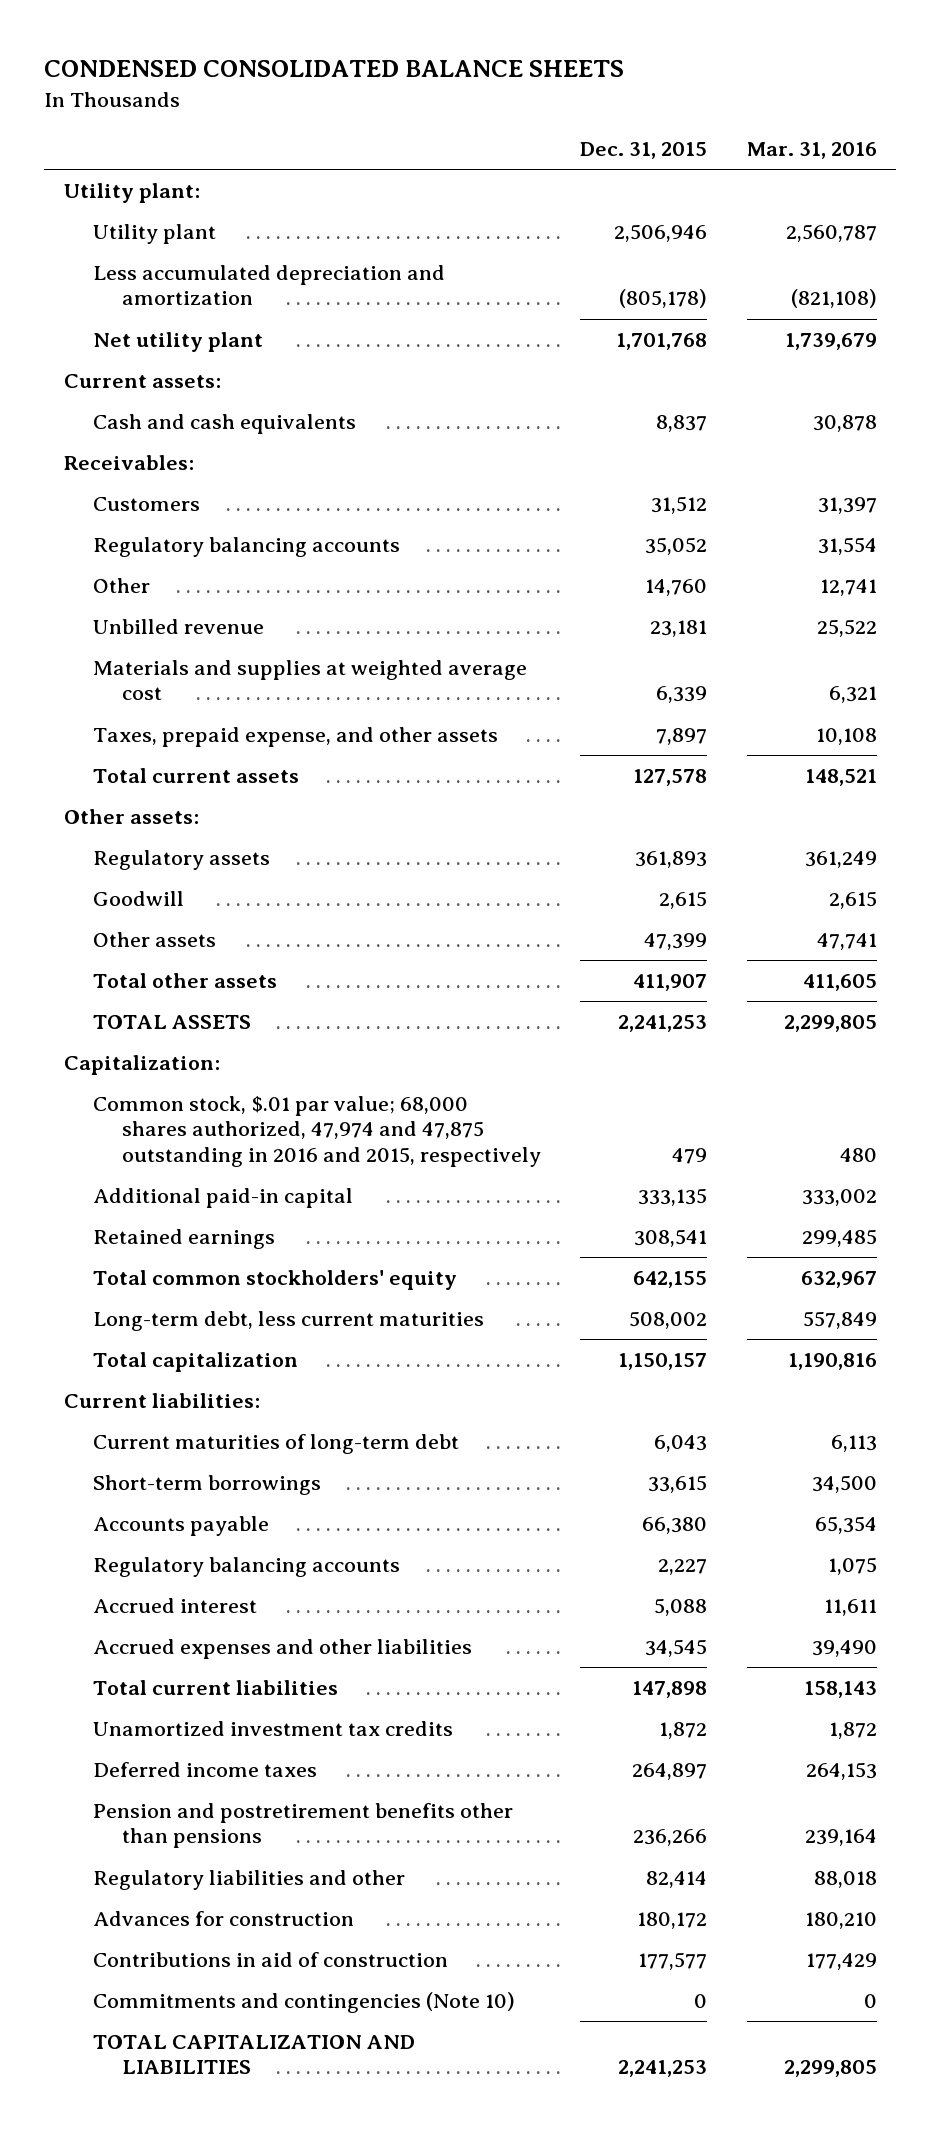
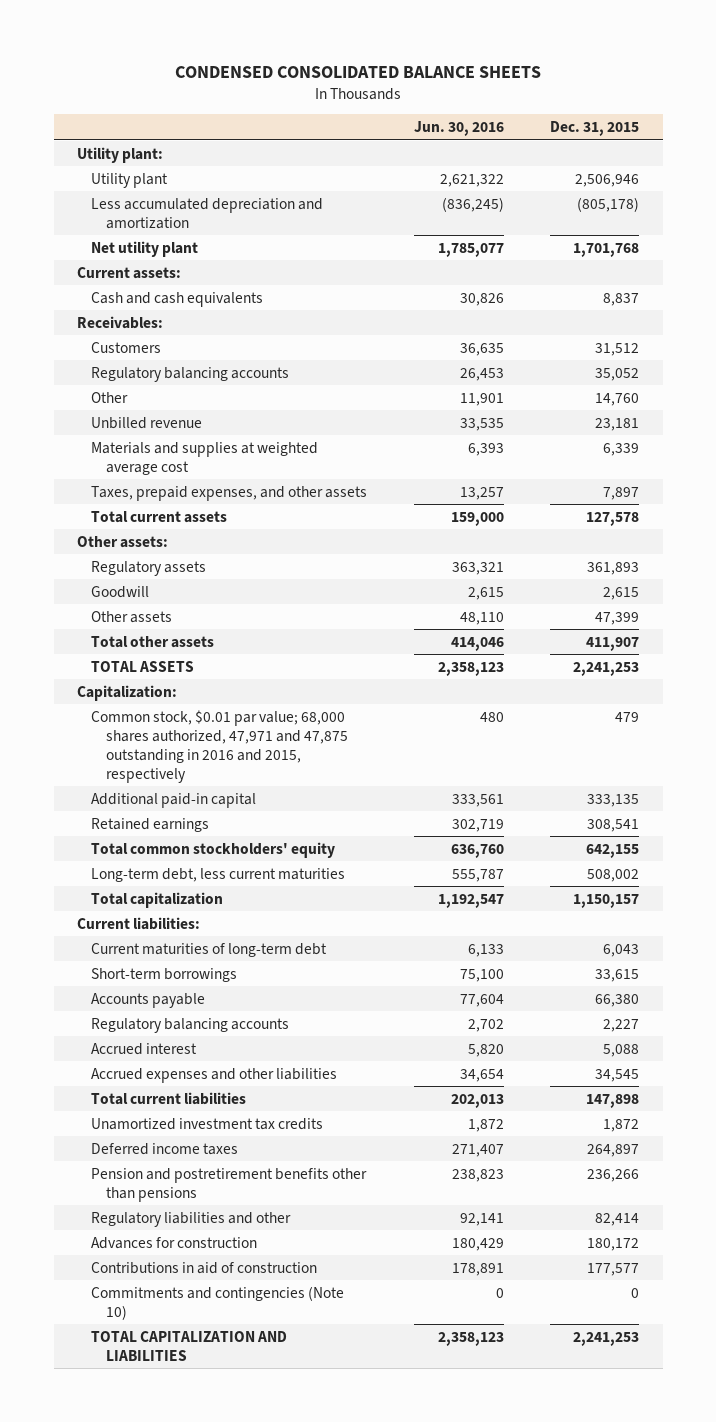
- | Dec. 31, 2015 | Mar. 31, 2016
+ | Jun. 30, 2016 | Dec. 31, 2015
- Taxes, prepaid expense, and other assets | 7,897 | 10,108
+ Taxes, prepaid expenses, and other assets | 13,257 | 7,897
- Common stock, $.01 par value; 68,000 shares authorized, 47,974 and 47,875 outstanding in 2016 and 2015, respectively | 479 | 480
+ Common stock, $0.01 par value; 68,000 shares authorized, 47,971 and 47,875 outstanding in 2016 and 2015, respectively | 480 | 479

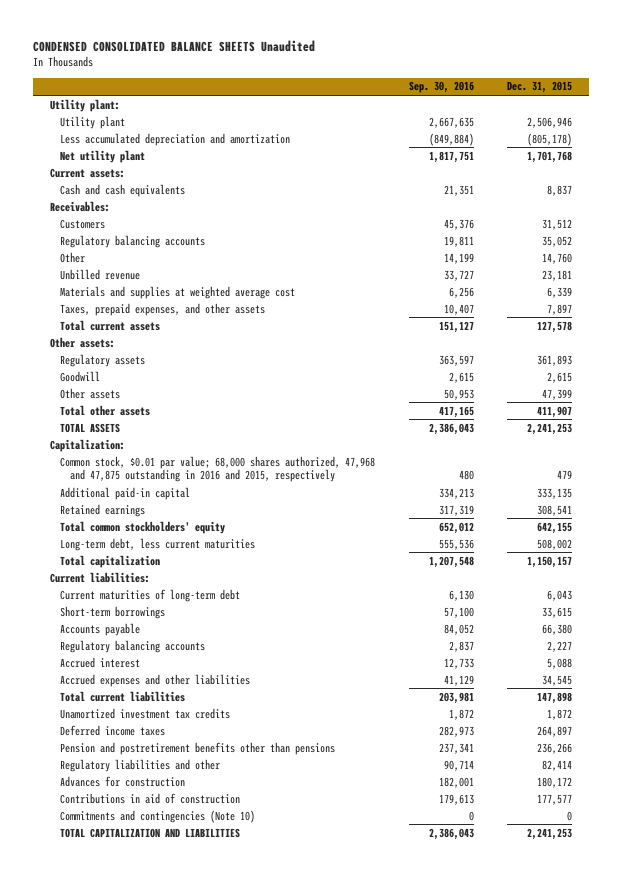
- CONDENSED CONSOLIDATED BALANCE SHEETS
+ CONDENSED CONSOLIDATED BALANCE SHEETS Unaudited
- | Jun. 30, 2016 | Dec. 31, 2015
+ | Sep. 30, 2016 | Dec. 31, 2015
- Common stock, $0.01 par value; 68,000 shares authorized, 47,971 and 47,875 outstanding in 2016 and 2015, respectively | 480 | 479
+ Common stock, $0.01 par value; 68,000 shares authorized, 47,968 and 47,875 outstanding in 2016 and 2015, respectively | 480 | 479

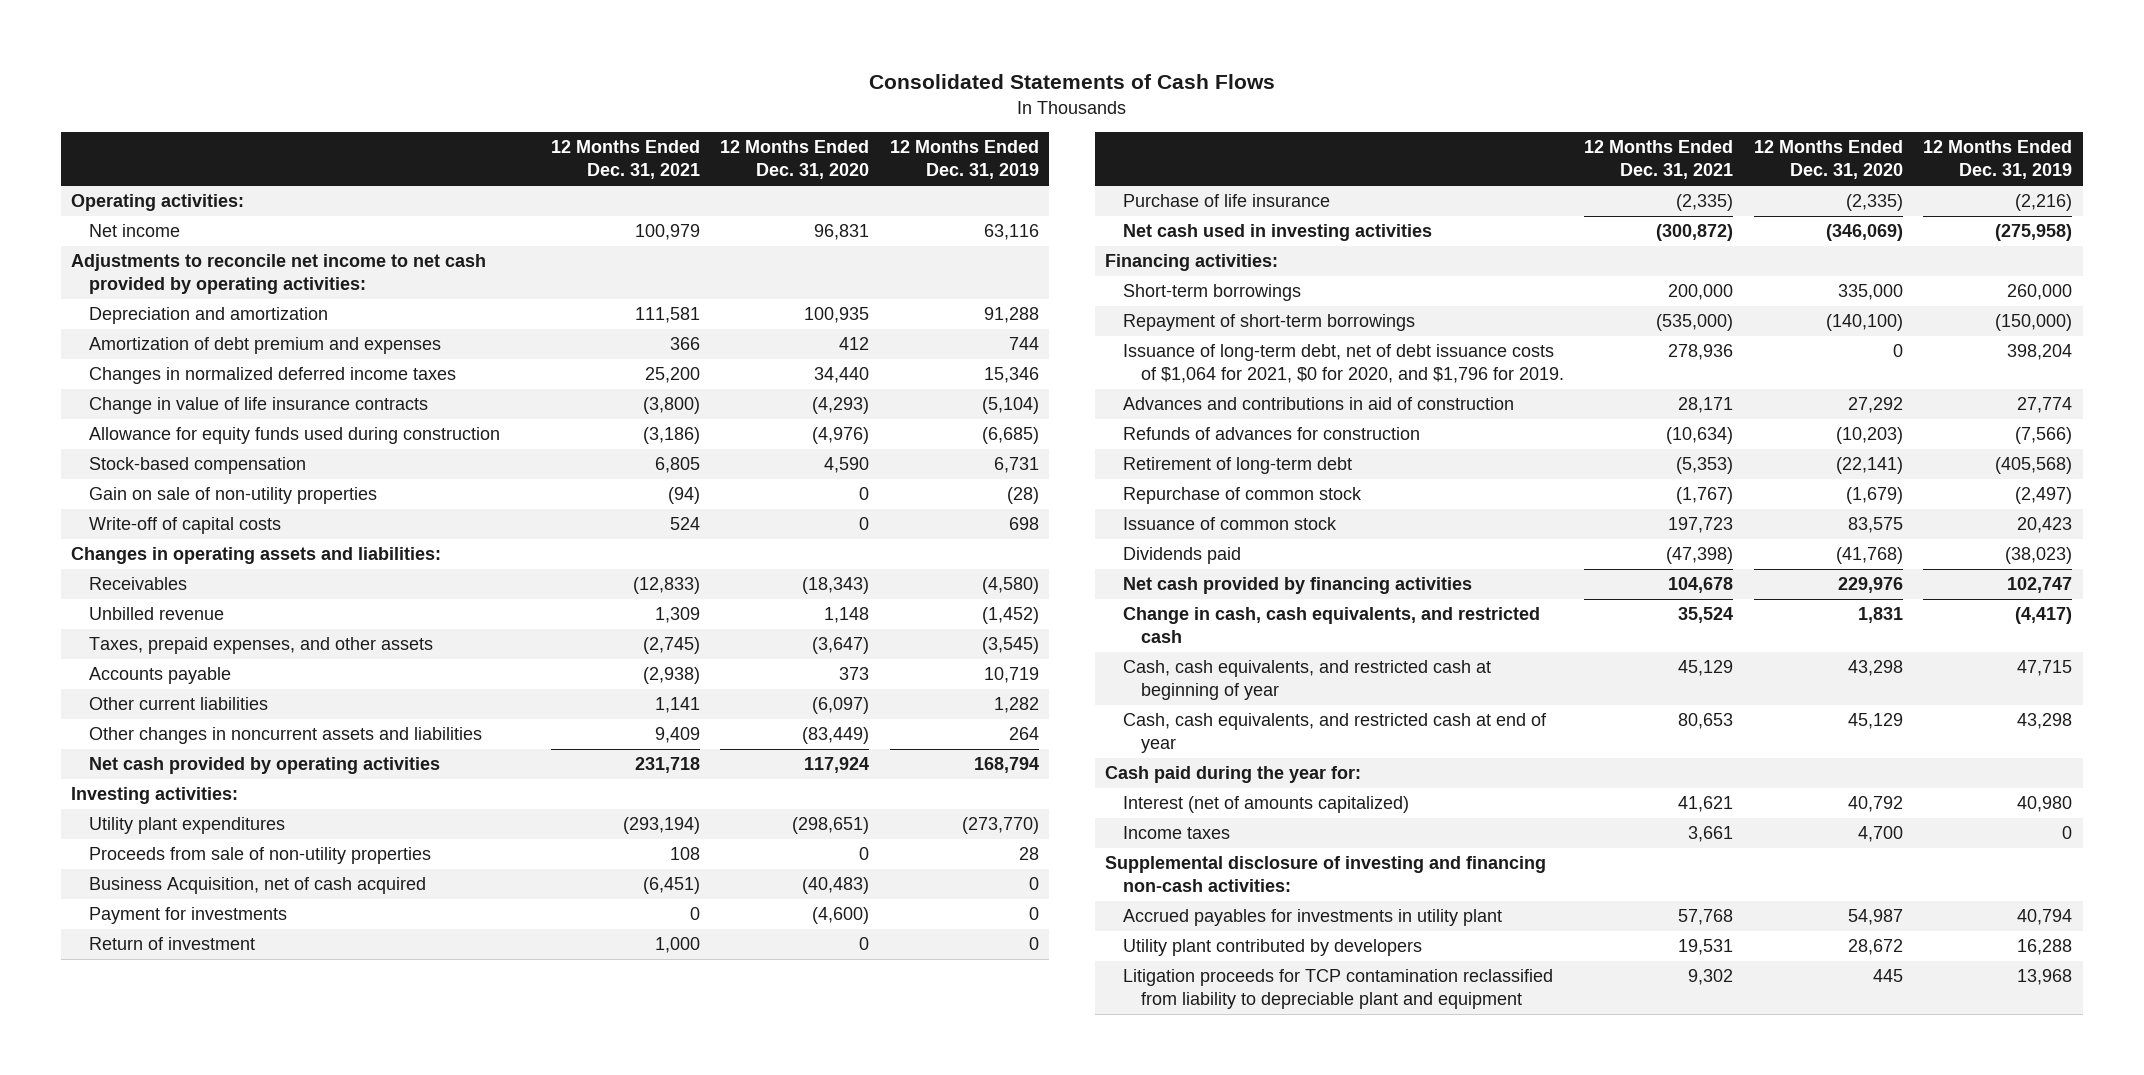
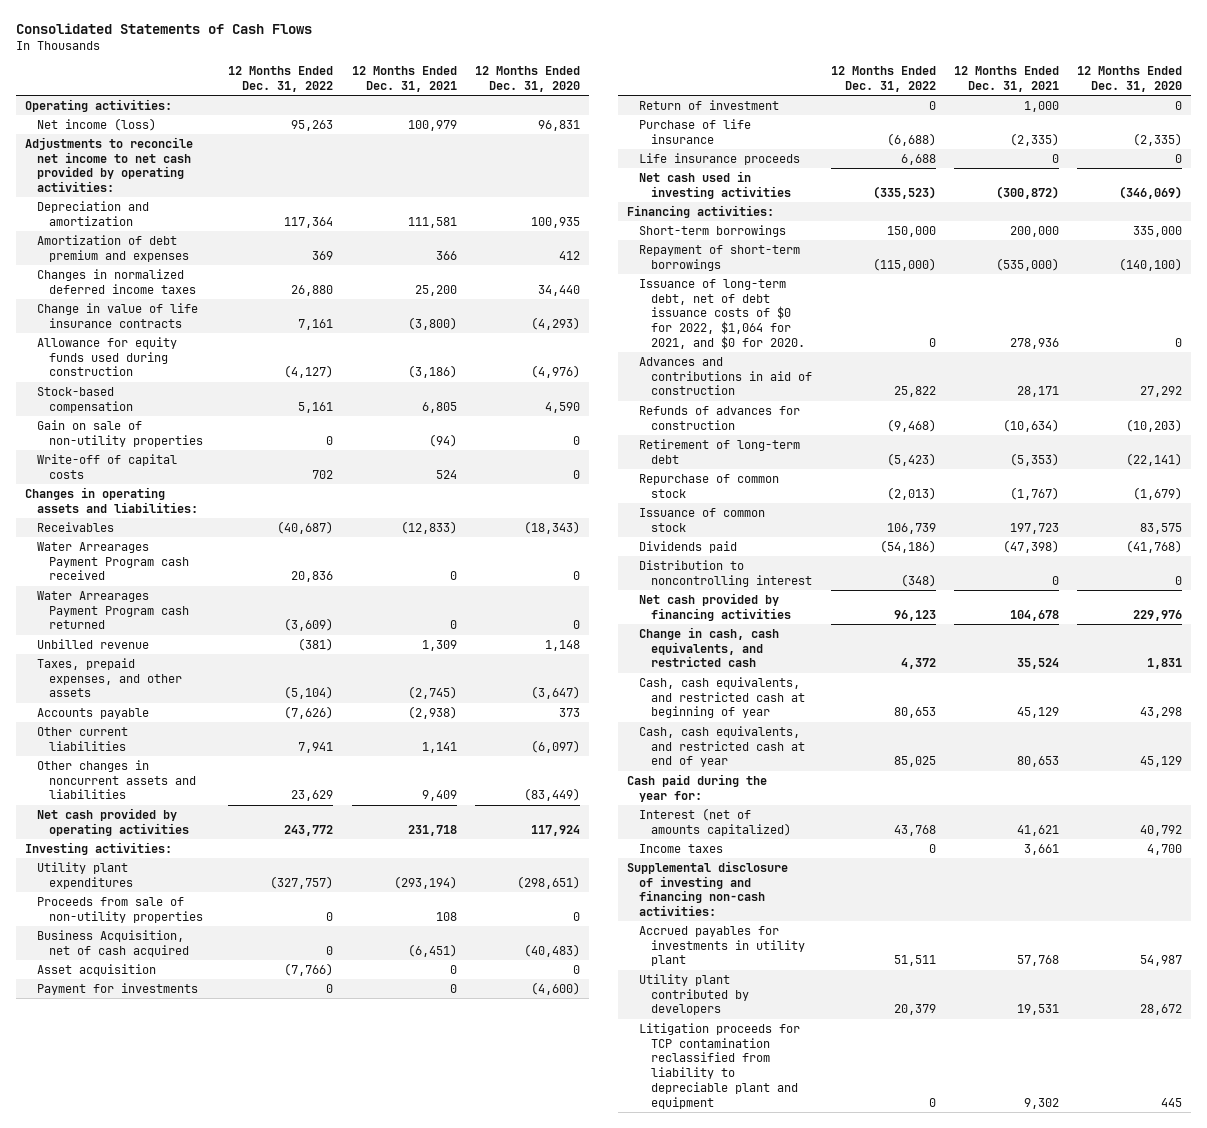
- | 12 Months Ended Dec. 31, 2021 | 12 Months Ended Dec. 31, 2020 | 12 Months Ended Dec. 31, 2019
+ | 12 Months Ended Dec. 31, 2022 | 12 Months Ended Dec. 31, 2021 | 12 Months Ended Dec. 31, 2020
- Net income | 100,979 | 96,831 | 63,116
+ Net income (loss) | 95,263 | 100,979 | 96,831
+ Water Arrearages Payment Program cash received | 20,836 | 0 | 0
+ Water Arrearages Payment Program cash returned | (3,609) | 0 | 0
+ Asset acquisition | (7,766) | 0 | 0
+ Life insurance proceeds | 6,688 | 0 | 0
- Issuance of long-term debt, net of debt issuance costs of $1,064 for 2021, $0 for 2020, and $1,796 for 2019. | 278,936 | 0 | 398,204
+ Issuance of long-term debt, net of debt issuance costs of $0 for 2022, $1,064 for 2021, and $0 for 2020. | 0 | 278,936 | 0
+ Distribution to noncontrolling interest | (348) | 0 | 0

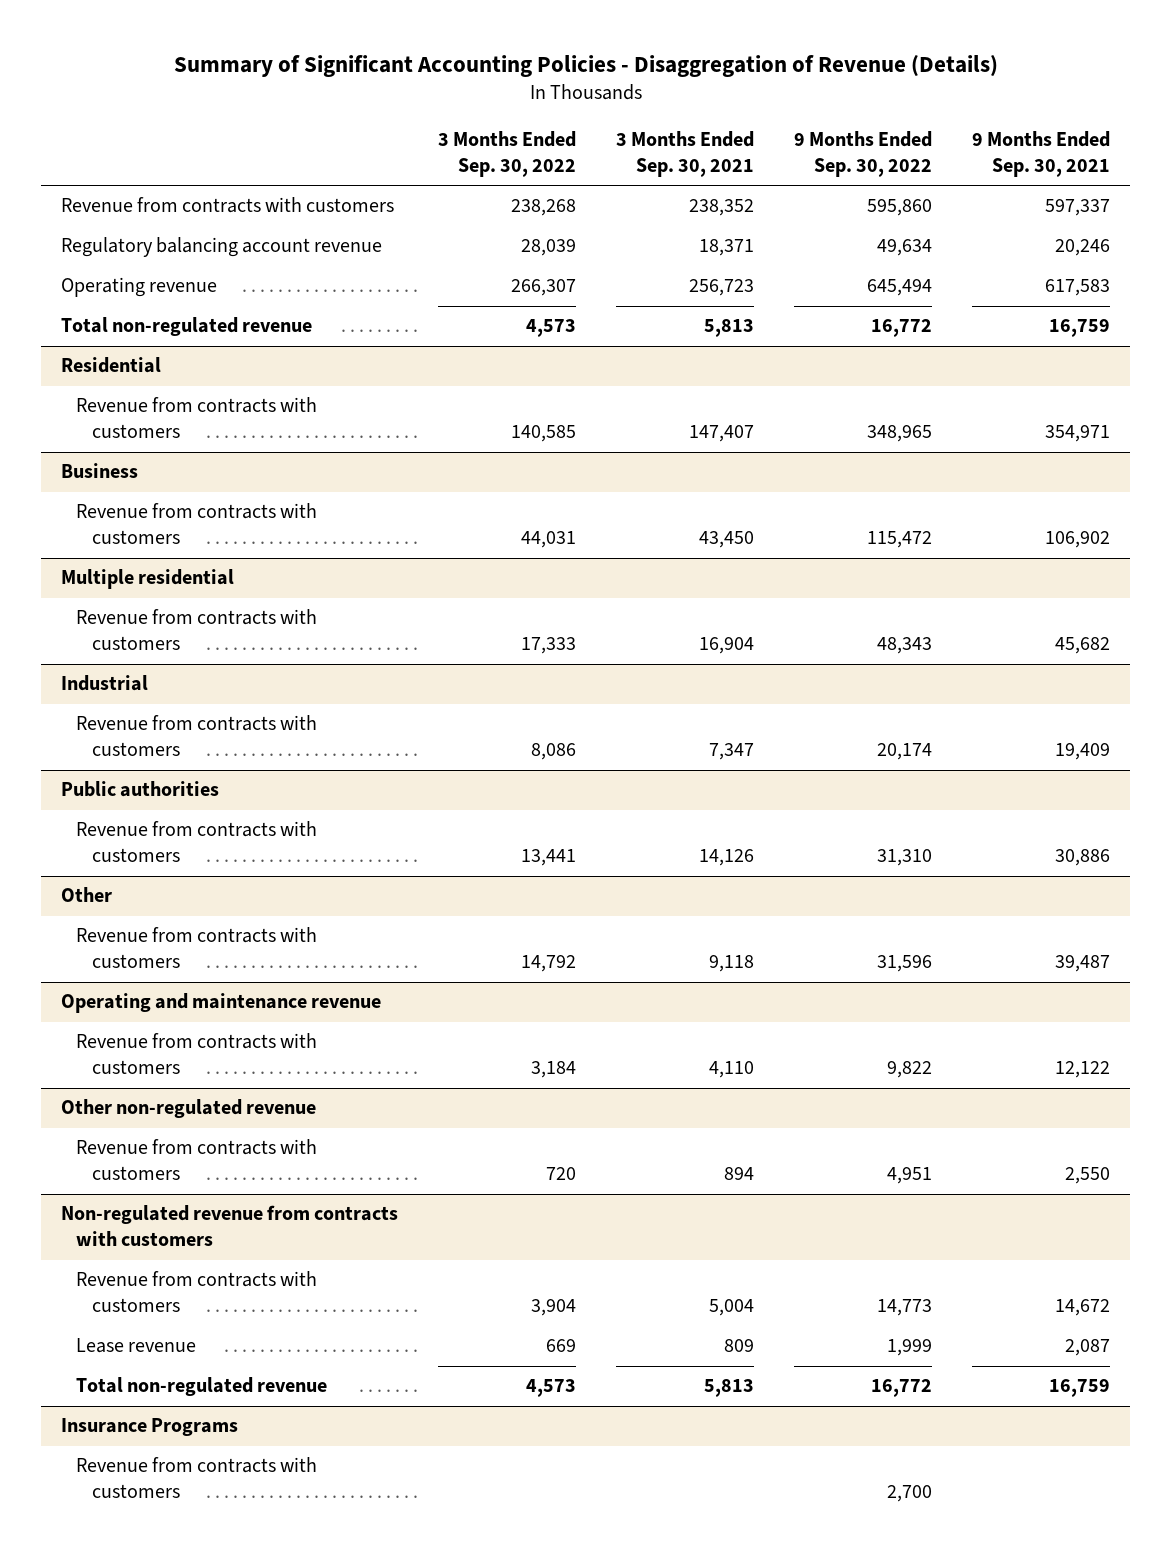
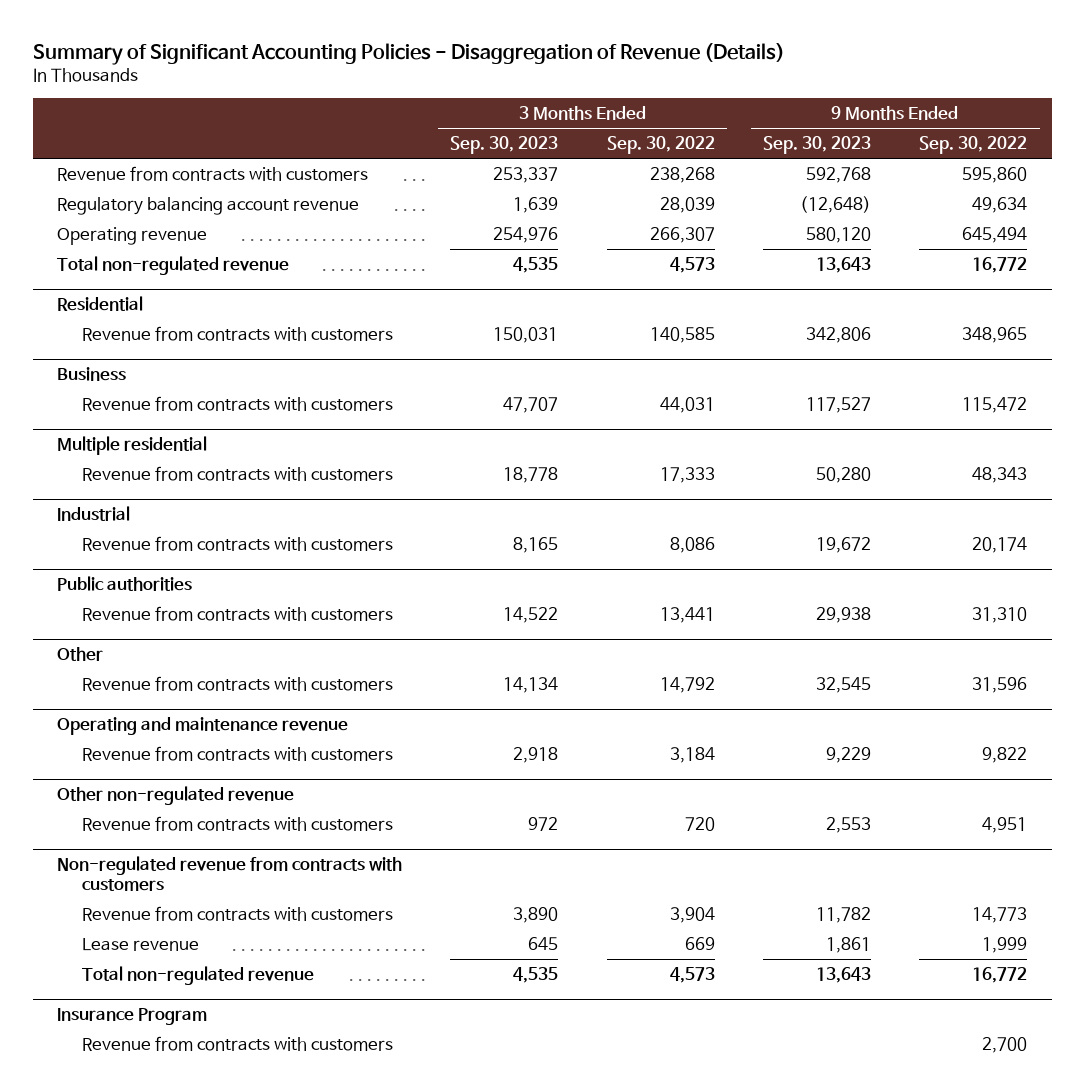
- | 3 Months Ended Sep. 30, 2022 | 3 Months Ended Sep. 30, 2021 | 9 Months Ended Sep. 30, 2022 | 9 Months Ended Sep. 30, 2021
+ | 3 Months Ended Sep. 30, 2023 | 3 Months Ended Sep. 30, 2022 | 9 Months Ended Sep. 30, 2023 | 9 Months Ended Sep. 30, 2022
- Insurance Programs
+ Insurance Program

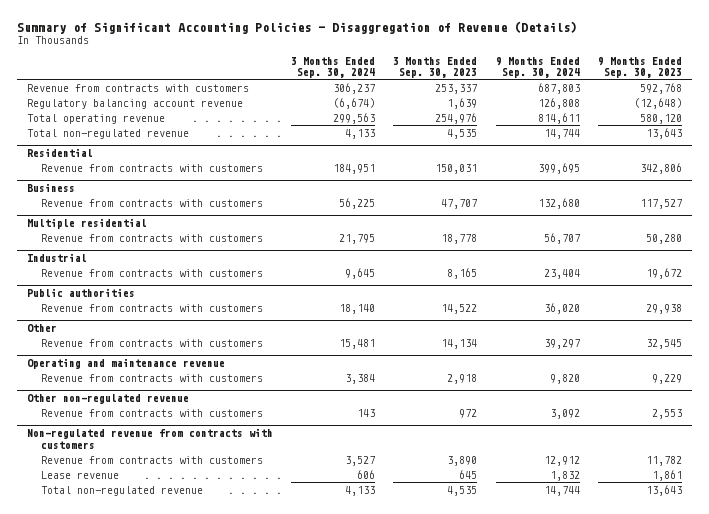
- | 3 Months Ended Sep. 30, 2023 | 3 Months Ended Sep. 30, 2022 | 9 Months Ended Sep. 30, 2023 | 9 Months Ended Sep. 30, 2022
+ | 3 Months Ended Sep. 30, 2024 | 3 Months Ended Sep. 30, 2023 | 9 Months Ended Sep. 30, 2024 | 9 Months Ended Sep. 30, 2023
- Operating revenue | 254,976 | 266,307 | 580,120 | 645,494
+ Total operating revenue | 299,563 | 254,976 | 814,611 | 580,120
- Insurance Program
- Revenue from contracts with customers | | | | 2,700

